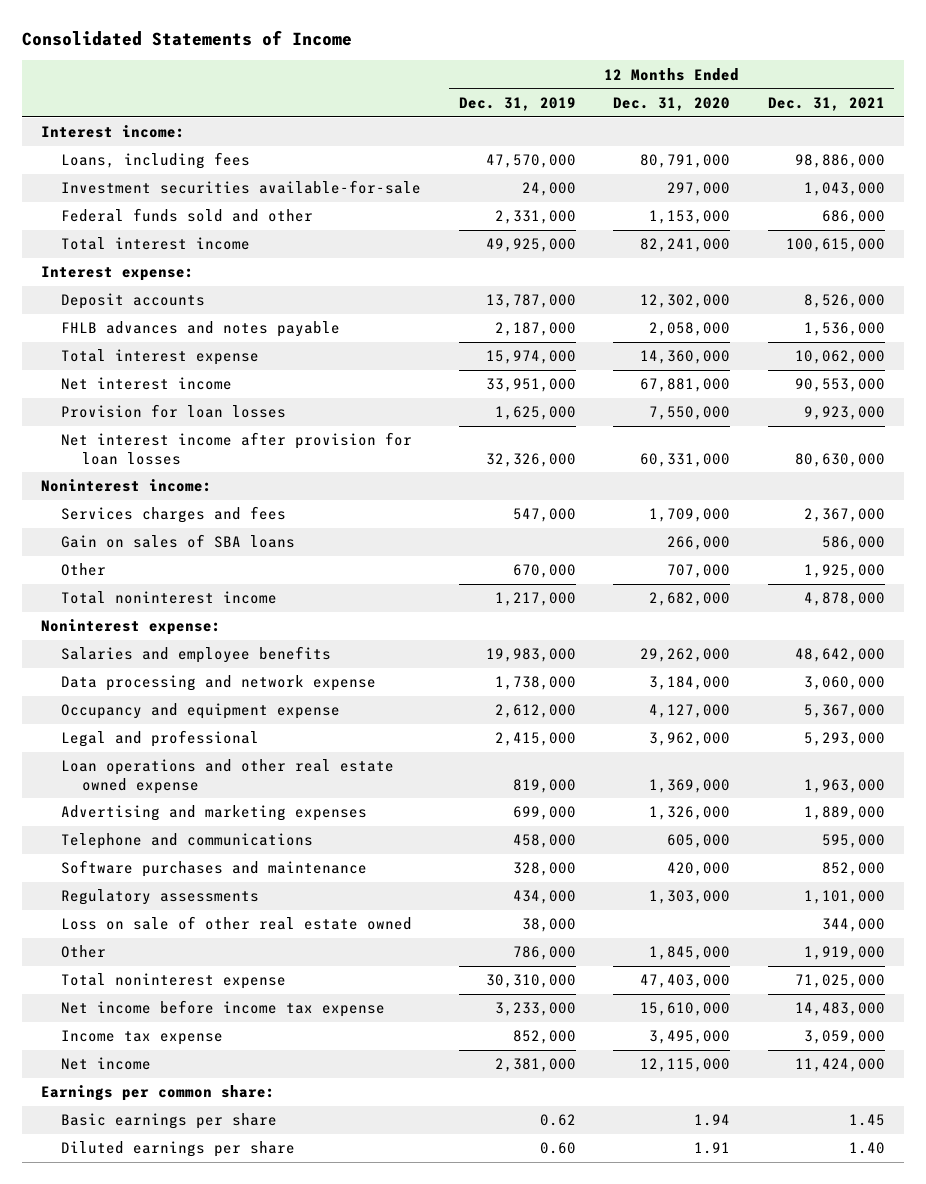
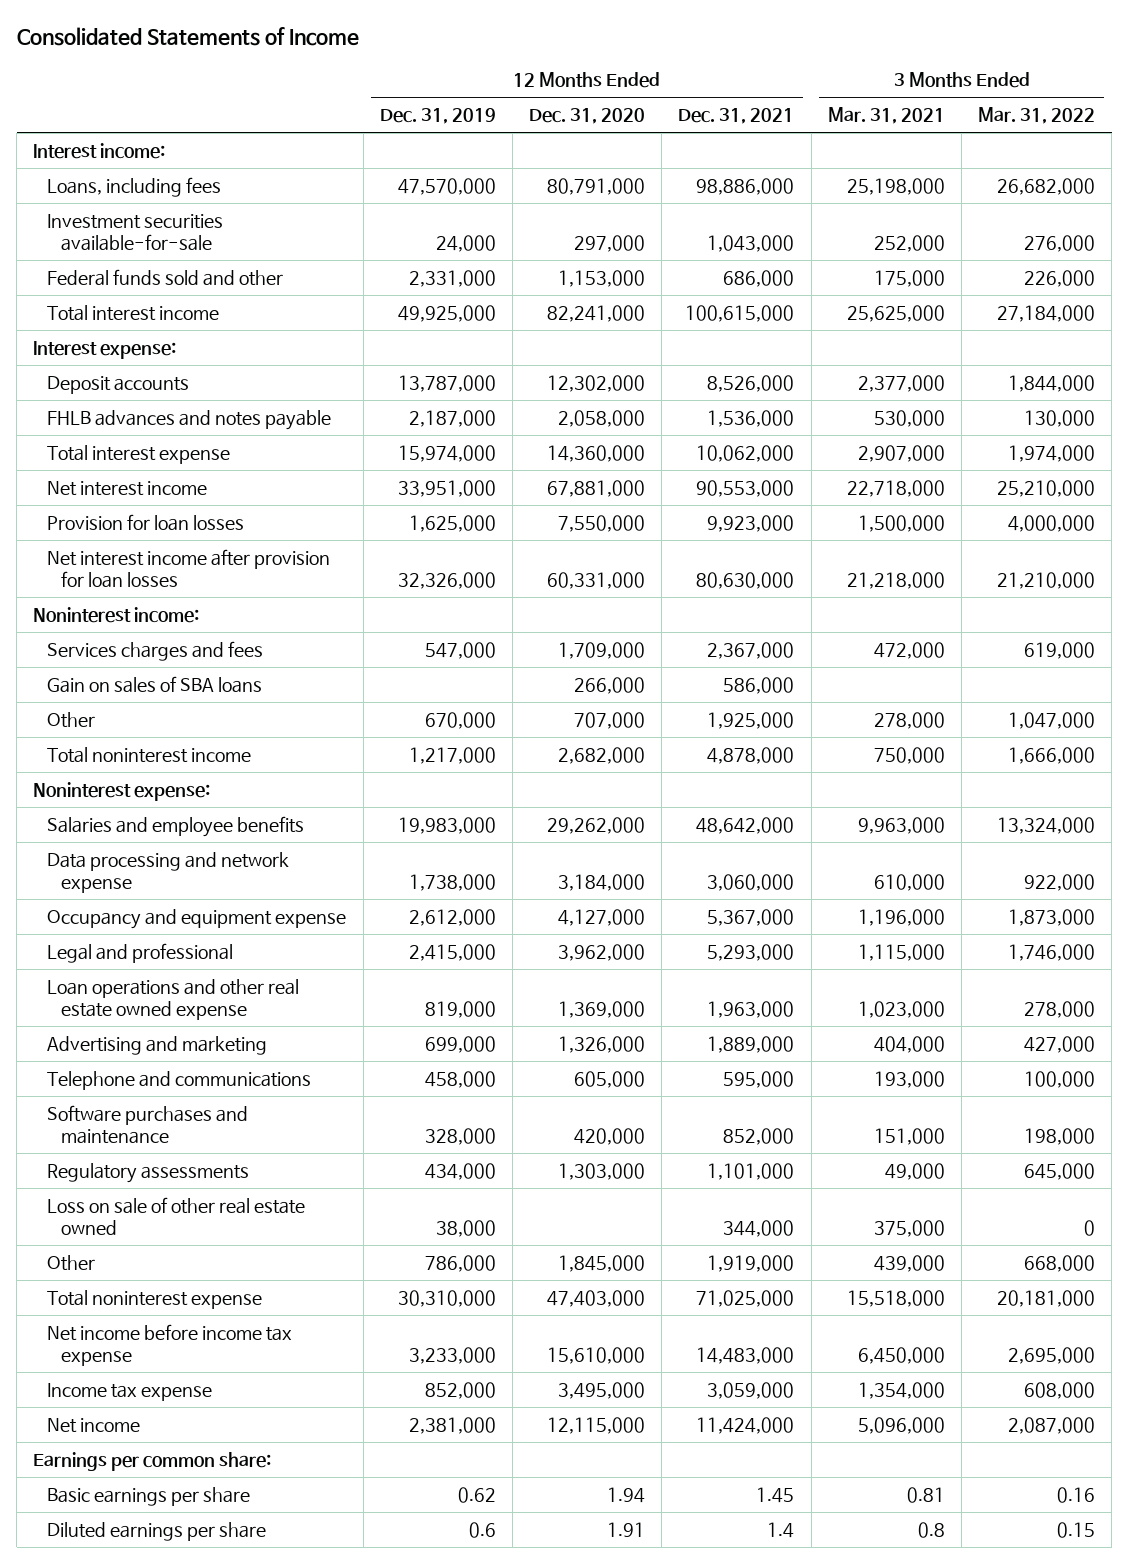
- | 12 Months Ended Dec. 31, 2019 | 12 Months Ended Dec. 31, 2020 | 12 Months Ended Dec. 31, 2021
+ | 12 Months Ended Dec. 31, 2019 | 12 Months Ended Dec. 31, 2020 | 12 Months Ended Dec. 31, 2021 | 3 Months Ended Mar. 31, 2021 | 3 Months Ended Mar. 31, 2022
- Advertising and marketing expenses | 699,000 | 1,326,000 | 1,889,000
+ Advertising and marketing | 699,000 | 1,326,000 | 1,889,000 | 404,000 | 427,000
- Diluted earnings per share | 0.60 | 1.91 | 1.40
+ Diluted earnings per share | 0.6 | 1.91 | 1.4 | 0.8 | 0.15

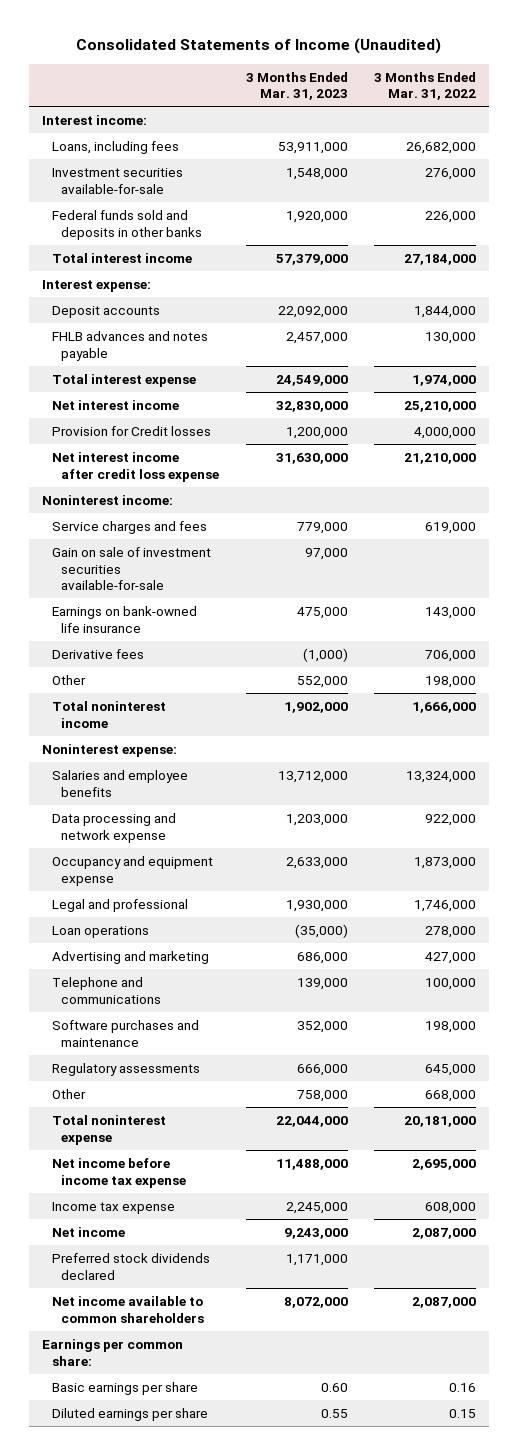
- Consolidated Statements of Income
+ Consolidated Statements of Income (Unaudited)
- | 12 Months Ended Dec. 31, 2019 | 12 Months Ended Dec. 31, 2020 | 12 Months Ended Dec. 31, 2021 | 3 Months Ended Mar. 31, 2021 | 3 Months Ended Mar. 31, 2022
+ | 3 Months Ended Mar. 31, 2023 | 3 Months Ended Mar. 31, 2022
- Federal funds sold and other | 2,331,000 | 1,153,000 | 686,000 | 175,000 | 226,000
+ Federal funds sold and deposits in other banks | 1,920,000 | 226,000
- Provision for loan losses | 1,625,000 | 7,550,000 | 9,923,000 | 1,500,000 | 4,000,000
- Net interest income after provision for loan losses | 32,326,000 | 60,331,000 | 80,630,000 | 21,218,000 | 21,210,000
+ Provision for Credit losses | 1,200,000 | 4,000,000
+ Net interest income after credit loss expense | 31,630,000 | 21,210,000
- Services charges and fees | 547,000 | 1,709,000 | 2,367,000 | 472,000 | 619,000
- Gain on sales of SBA loans | | 266,000 | 586,000 | |
- Other | 670,000 | 707,000 | 1,925,000 | 278,000 | 1,047,000
+ Service charges and fees | 779,000 | 619,000
+ Gain on sale of investment securities available-for-sale | 97,000 |
+ Earnings on bank-owned life insurance | 475,000 | 143,000
+ Derivative fees | (1,000) | 706,000
+ Other | 552,000 | 198,000
- Loan operations and other real estate owned expense | 819,000 | 1,369,000 | 1,963,000 | 1,023,000 | 278,000
+ Loan operations | (35,000) | 278,000
- Loss on sale of other real estate owned | 38,000 | | 344,000 | 375,000 | 0
+ Preferred stock dividends declared | 1,171,000 |
+ Net income available to common shareholders | 8,072,000 | 2,087,000

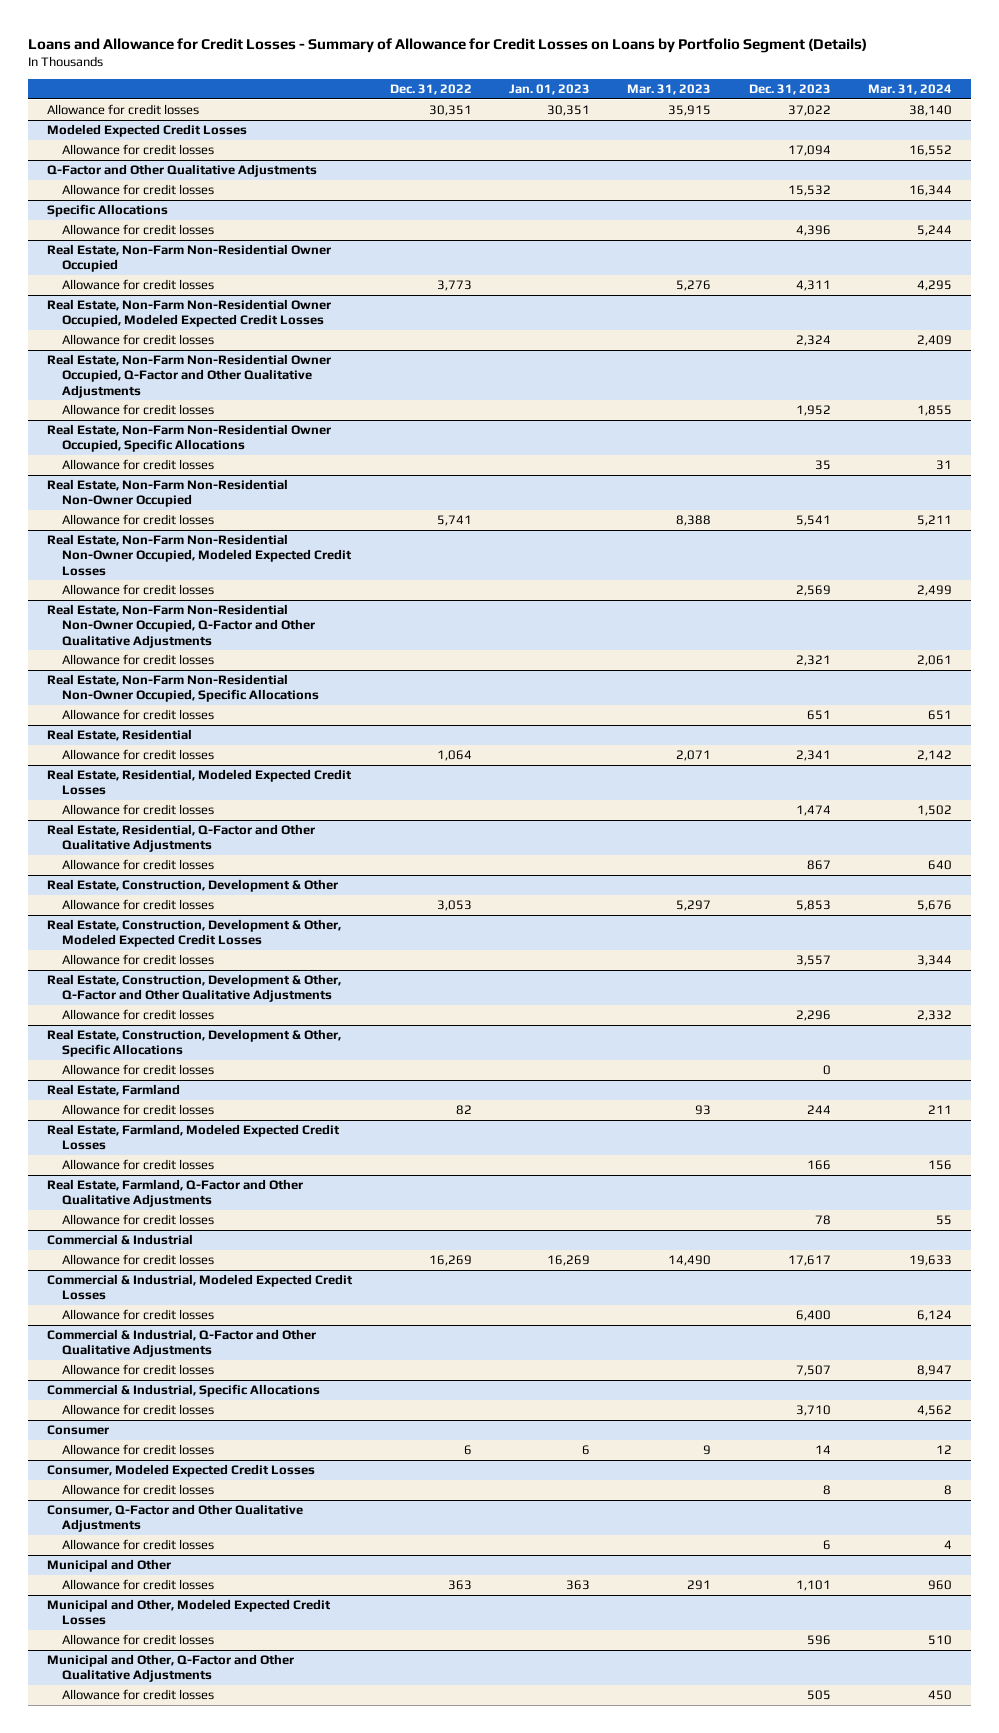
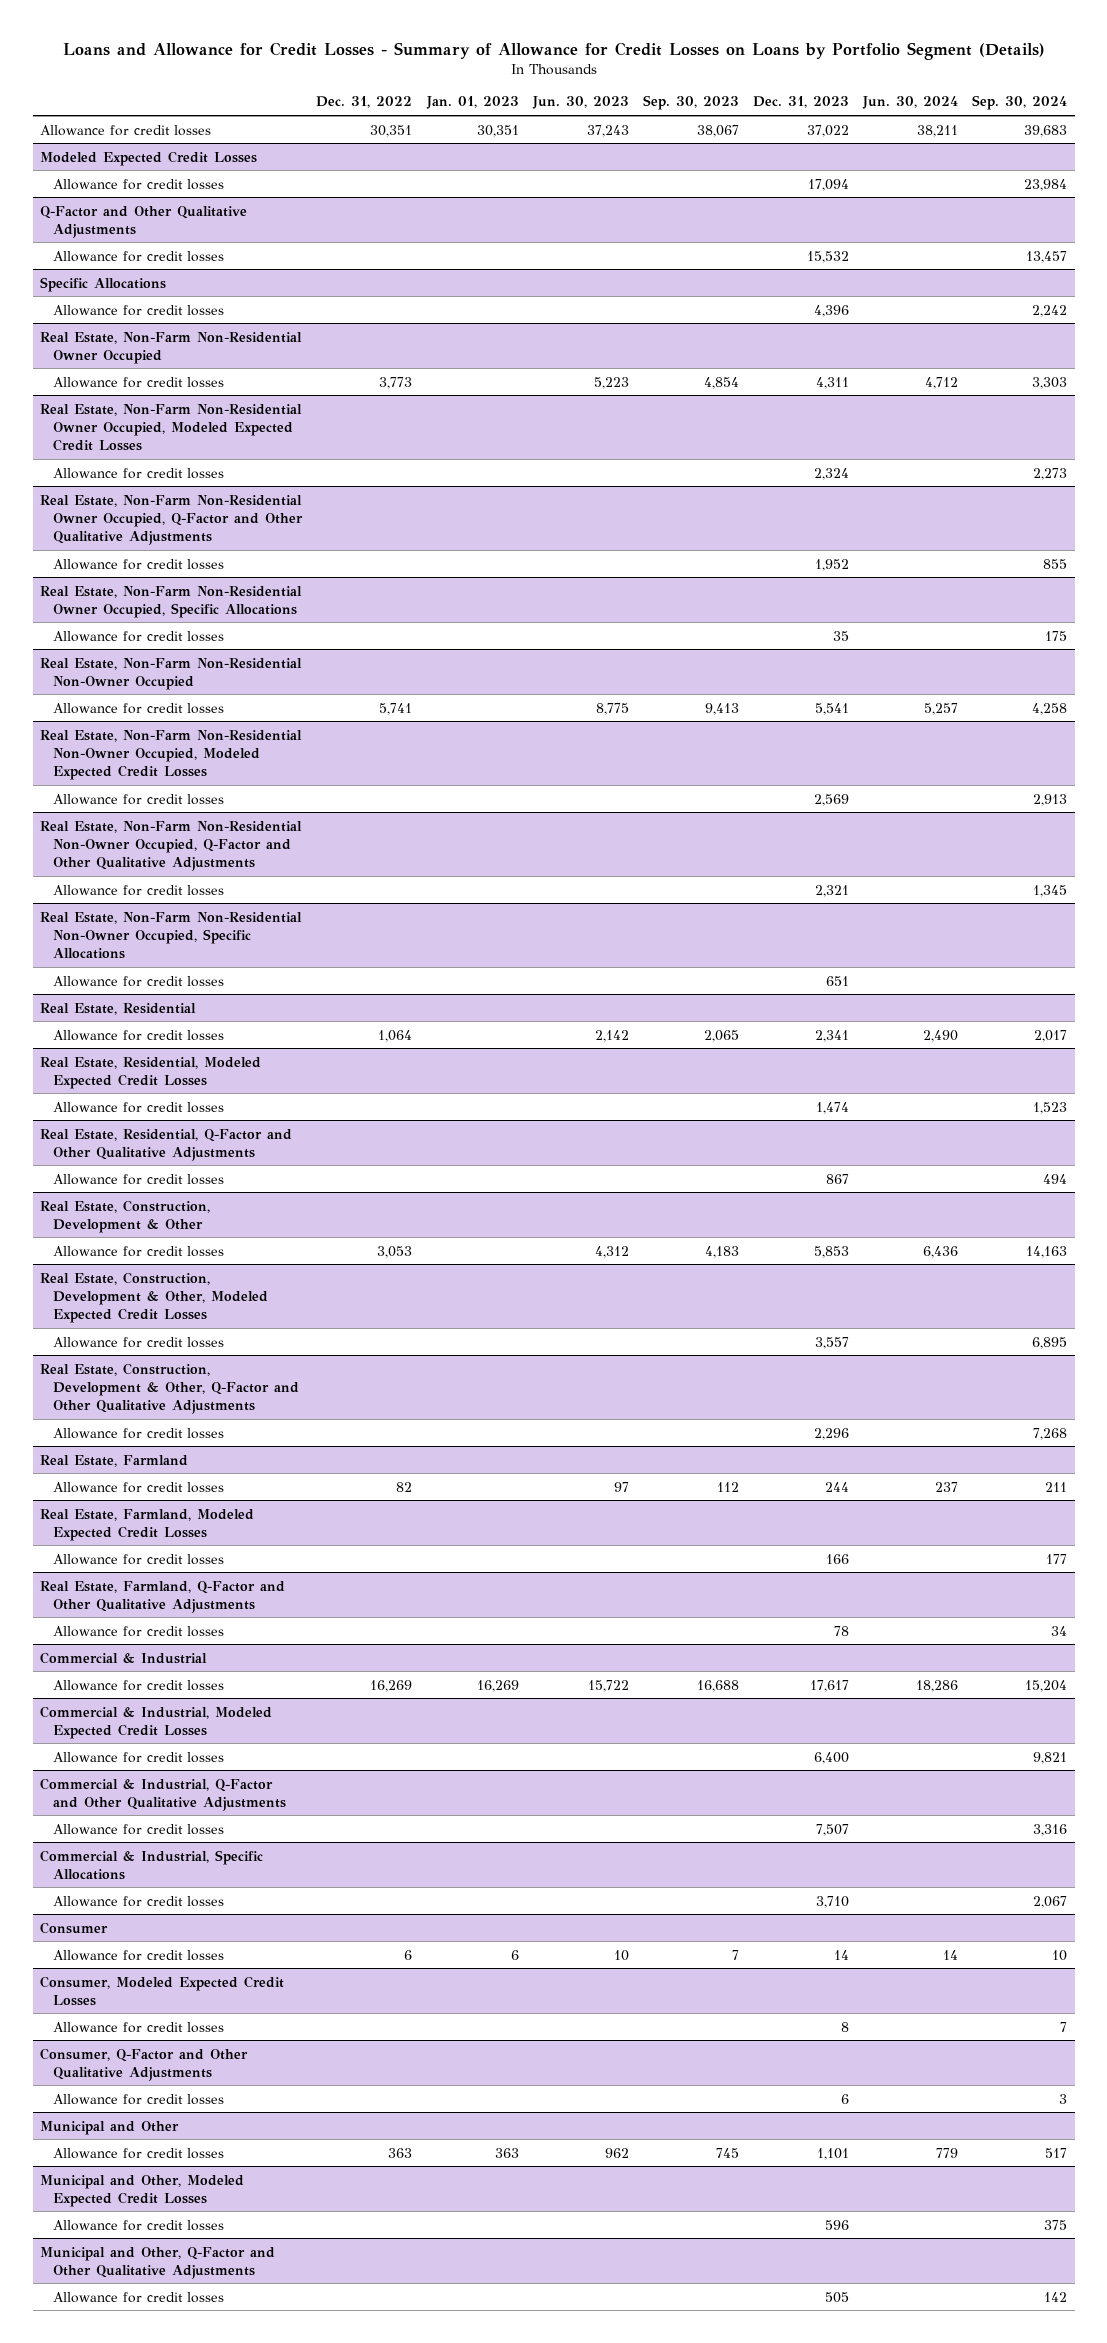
- | Dec. 31, 2022 | Jan. 01, 2023 | Mar. 31, 2023 | Dec. 31, 2023 | Mar. 31, 2024
+ | Dec. 31, 2022 | Jan. 01, 2023 | Jun. 30, 2023 | Sep. 30, 2023 | Dec. 31, 2023 | Jun. 30, 2024 | Sep. 30, 2024
- Real Estate, Construction, Development & Other, Specific Allocations
- Allowance for credit losses | | | | 0 |

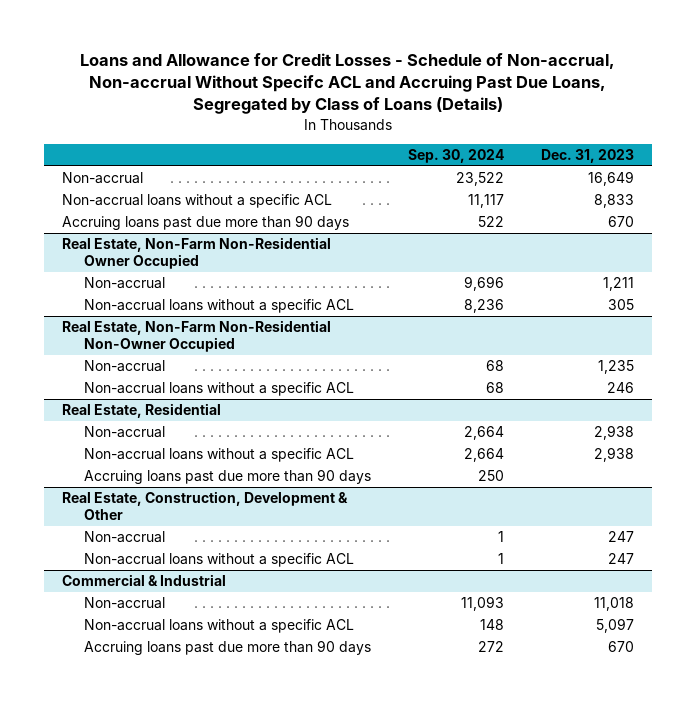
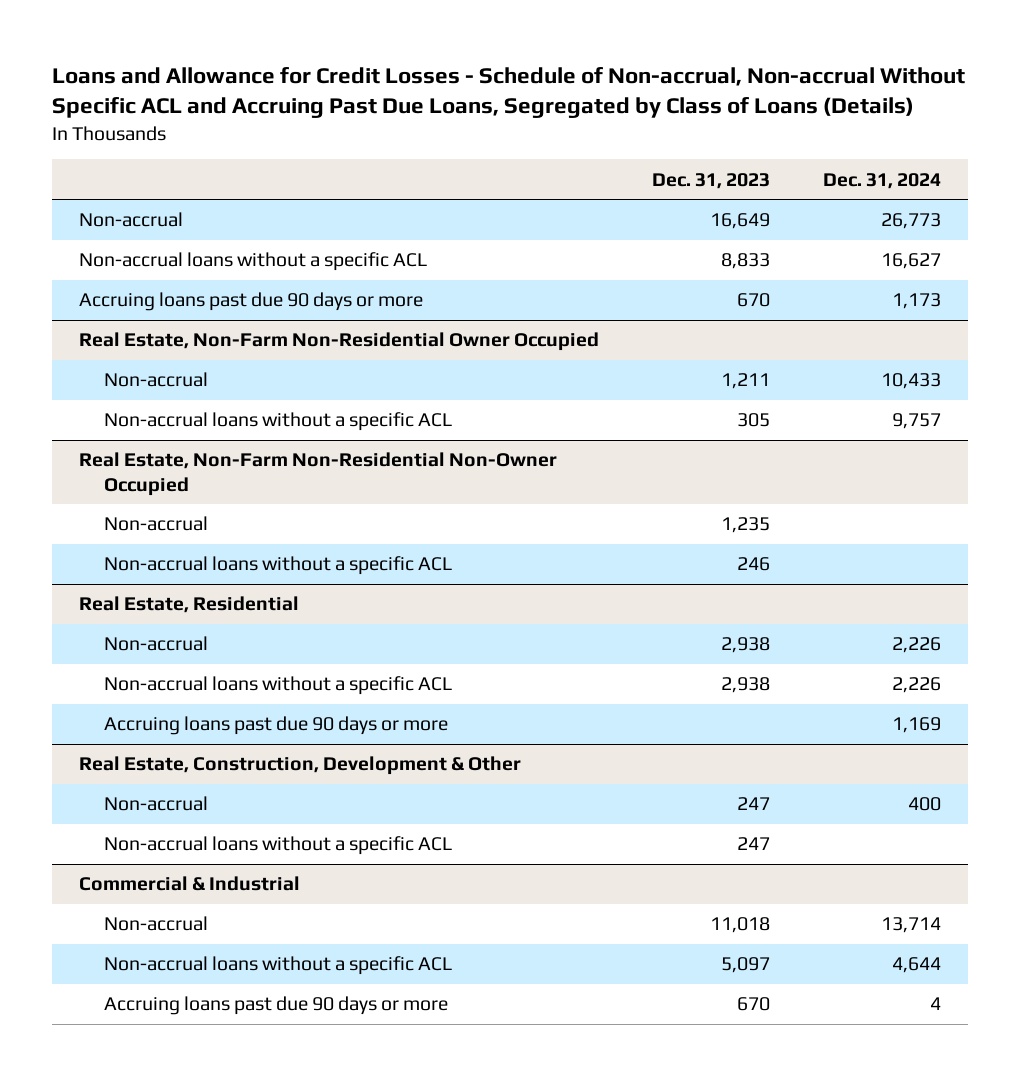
- Loans and Allowance for Credit Losses - Schedule of Non-accrual, Non-accrual Without Specifc ACL and Accruing Past Due Loans, Segregated by Class of Loans (Details)
+ Loans and Allowance for Credit Losses - Schedule of Non-accrual, Non-accrual Without Specific ACL and Accruing Past Due Loans, Segregated by Class of Loans (Details)
- | Sep. 30, 2024 | Dec. 31, 2023
+ | Dec. 31, 2023 | Dec. 31, 2024
- Accruing loans past due more than 90 days | 522 | 670
+ Accruing loans past due 90 days or more | 670 | 1,173
@ Real Estate, Residential
- Accruing loans past due more than 90 days | 250 |
+ Accruing loans past due 90 days or more | | 1,169
@ Commercial & Industrial
- Accruing loans past due more than 90 days | 272 | 670
+ Accruing loans past due 90 days or more | 670 | 4

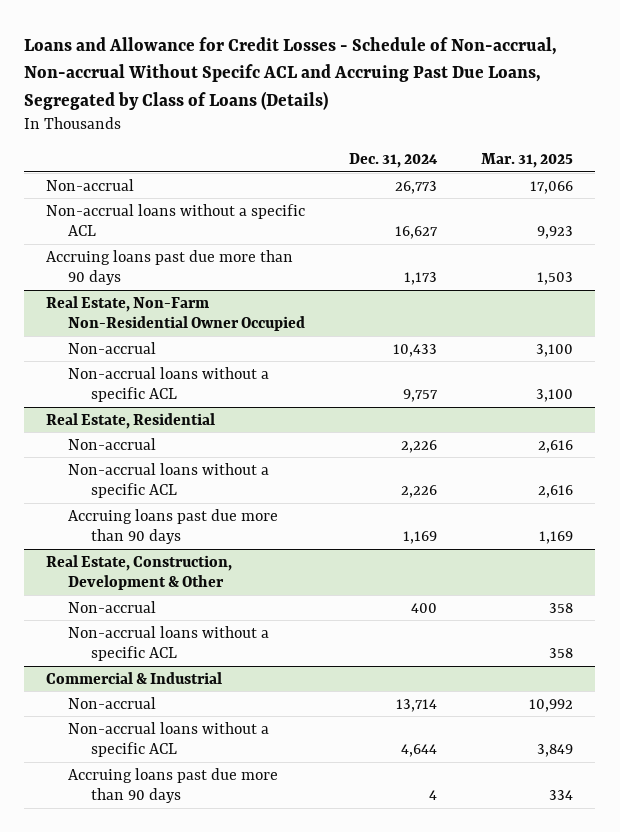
- Loans and Allowance for Credit Losses - Schedule of Non-accrual, Non-accrual Without Specific ACL and Accruing Past Due Loans, Segregated by Class of Loans (Details)
+ Loans and Allowance for Credit Losses - Schedule of Non-accrual, Non-accrual Without Specifc ACL and Accruing Past Due Loans, Segregated by Class of Loans (Details)
- | Dec. 31, 2023 | Dec. 31, 2024
+ | Dec. 31, 2024 | Mar. 31, 2025
- Accruing loans past due 90 days or more | 670 | 1,173
+ Accruing loans past due more than 90 days | 1,173 | 1,503
- Real Estate, Non-Farm Non-Residential Non-Owner Occupied
- Non-accrual | 1,235 |
- Non-accrual loans without a specific ACL | 246 |
@ Real Estate, Residential
- Accruing loans past due 90 days or more | | 1,169
+ Accruing loans past due more than 90 days | 1,169 | 1,169
@ Commercial & Industrial
- Accruing loans past due 90 days or more | 670 | 4
+ Accruing loans past due more than 90 days | 4 | 334

